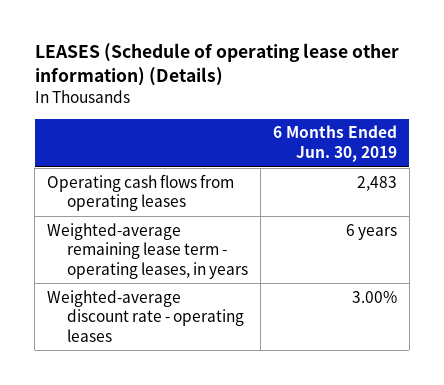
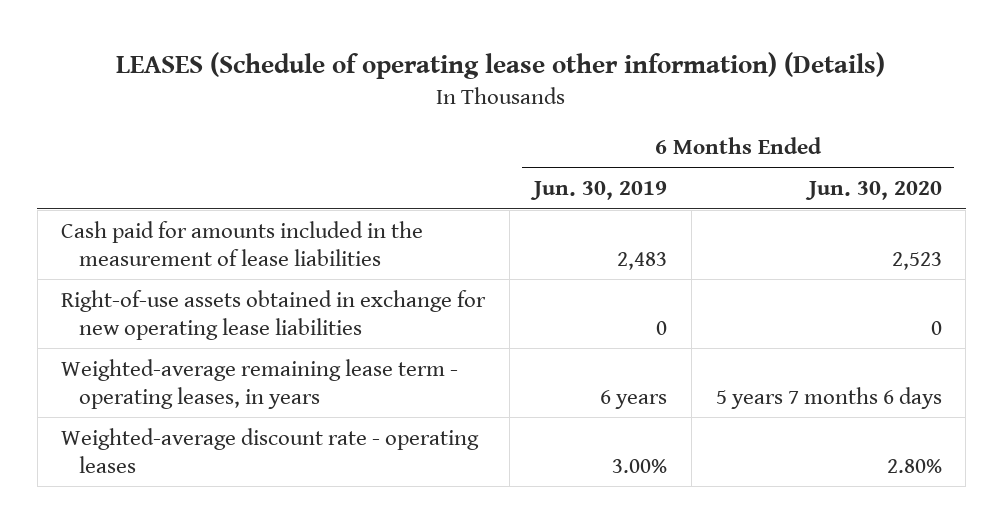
- | 6 Months Ended Jun. 30, 2019
+ | 6 Months Ended Jun. 30, 2019 | 6 Months Ended Jun. 30, 2020
- Operating cash flows from operating leases | 2,483
+ Cash paid for amounts included in the measurement of lease liabilities | 2,483 | 2,523
+ Right-of-use assets obtained in exchange for new operating lease liabilities | 0 | 0

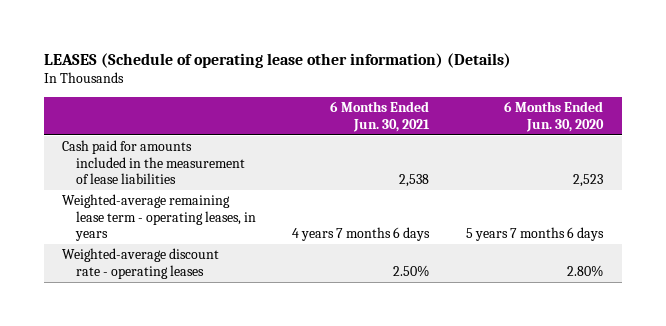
- | 6 Months Ended Jun. 30, 2019 | 6 Months Ended Jun. 30, 2020
+ | 6 Months Ended Jun. 30, 2021 | 6 Months Ended Jun. 30, 2020
- Right-of-use assets obtained in exchange for new operating lease liabilities | 0 | 0

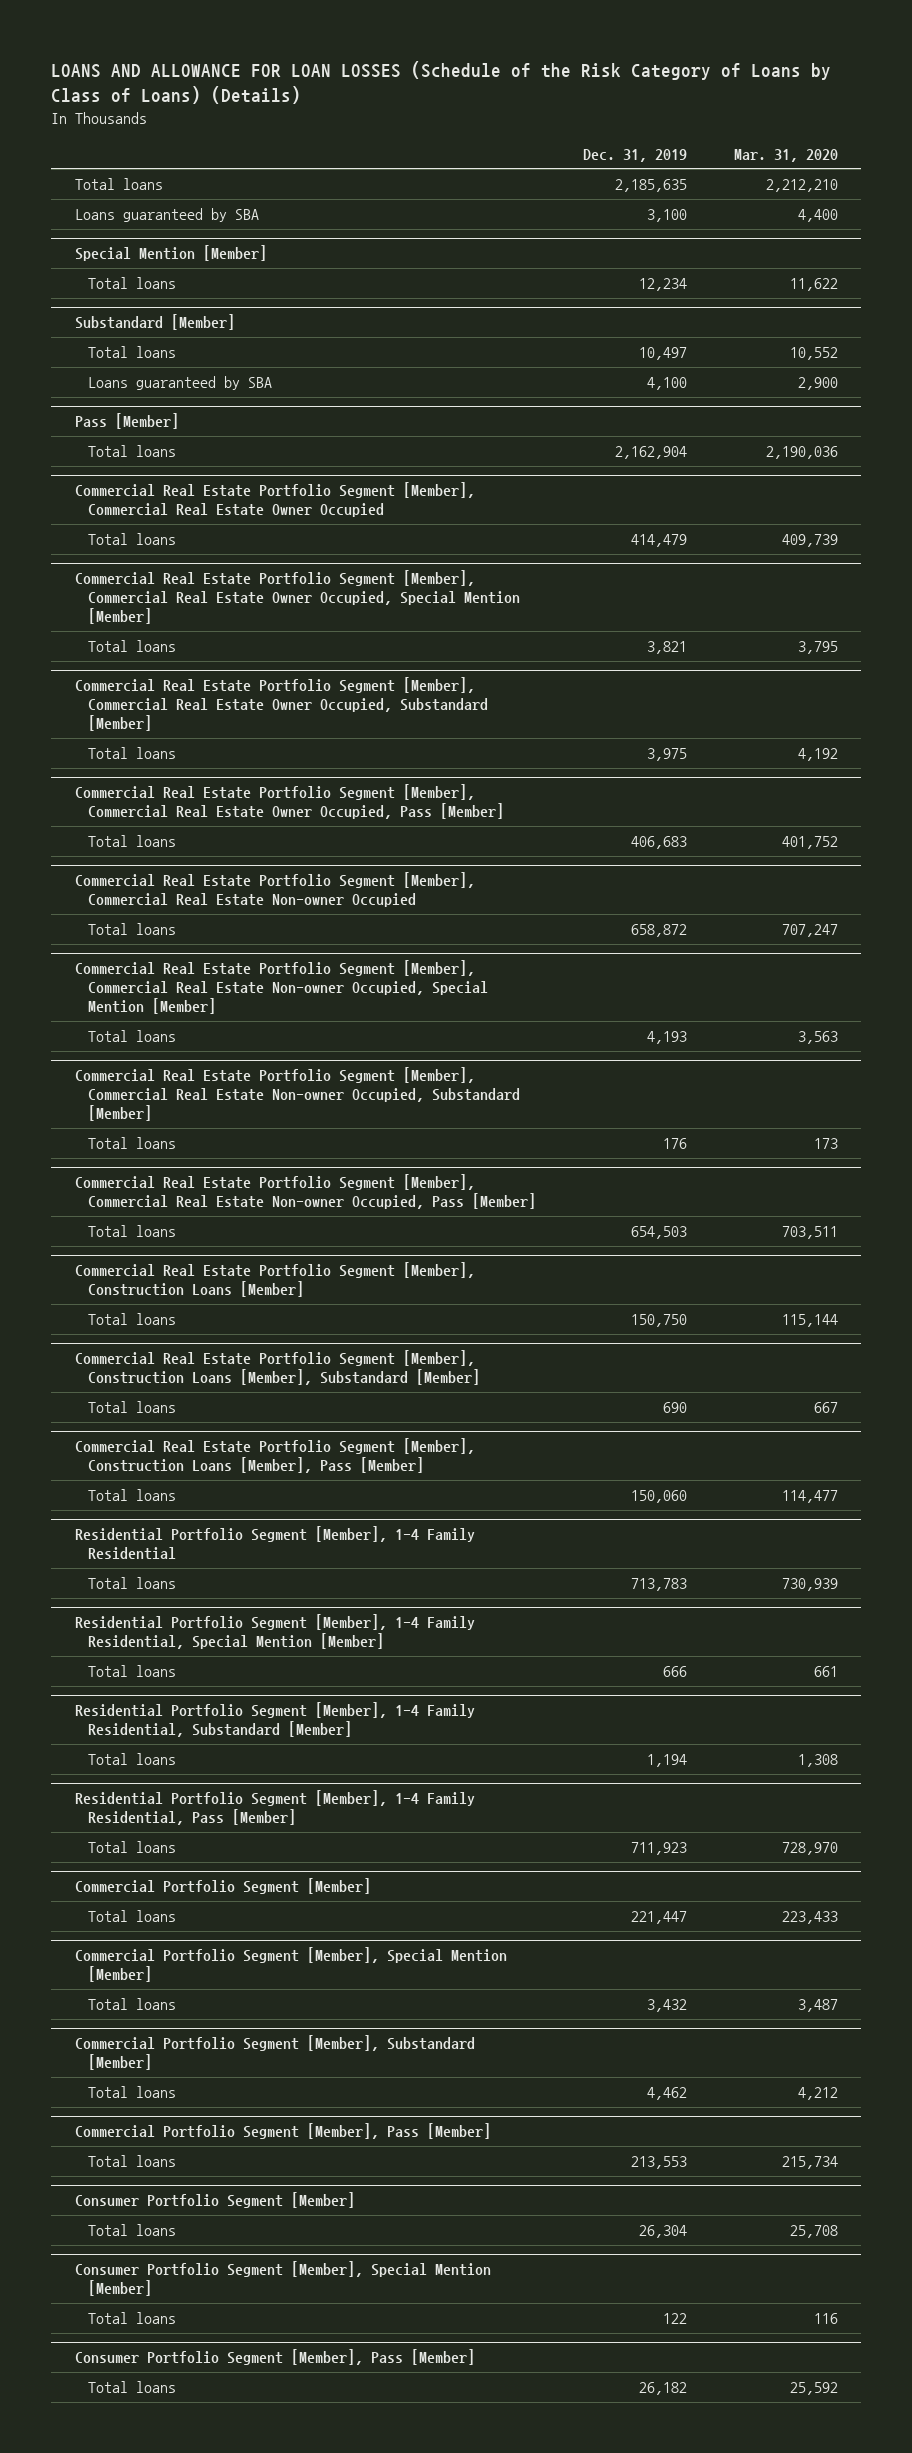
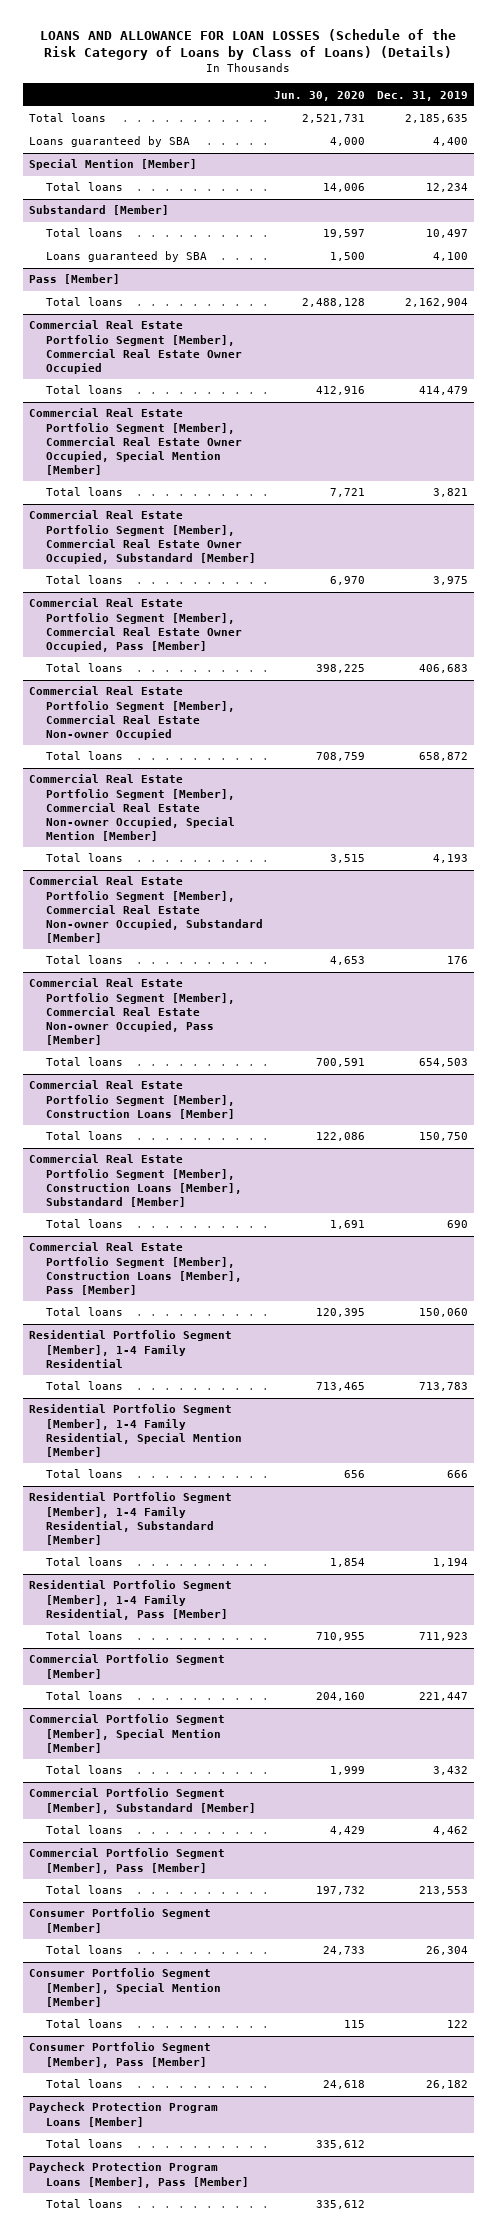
- | Dec. 31, 2019 | Mar. 31, 2020
+ | Jun. 30, 2020 | Dec. 31, 2019
- Loans guaranteed by SBA | 3,100 | 4,400
+ Loans guaranteed by SBA | 4,000 | 4,400
+ Paycheck Protection Program Loans [Member]
+ Total loans | 335,612 |
+ Paycheck Protection Program Loans [Member], Pass [Member]
+ Total loans | 335,612 |

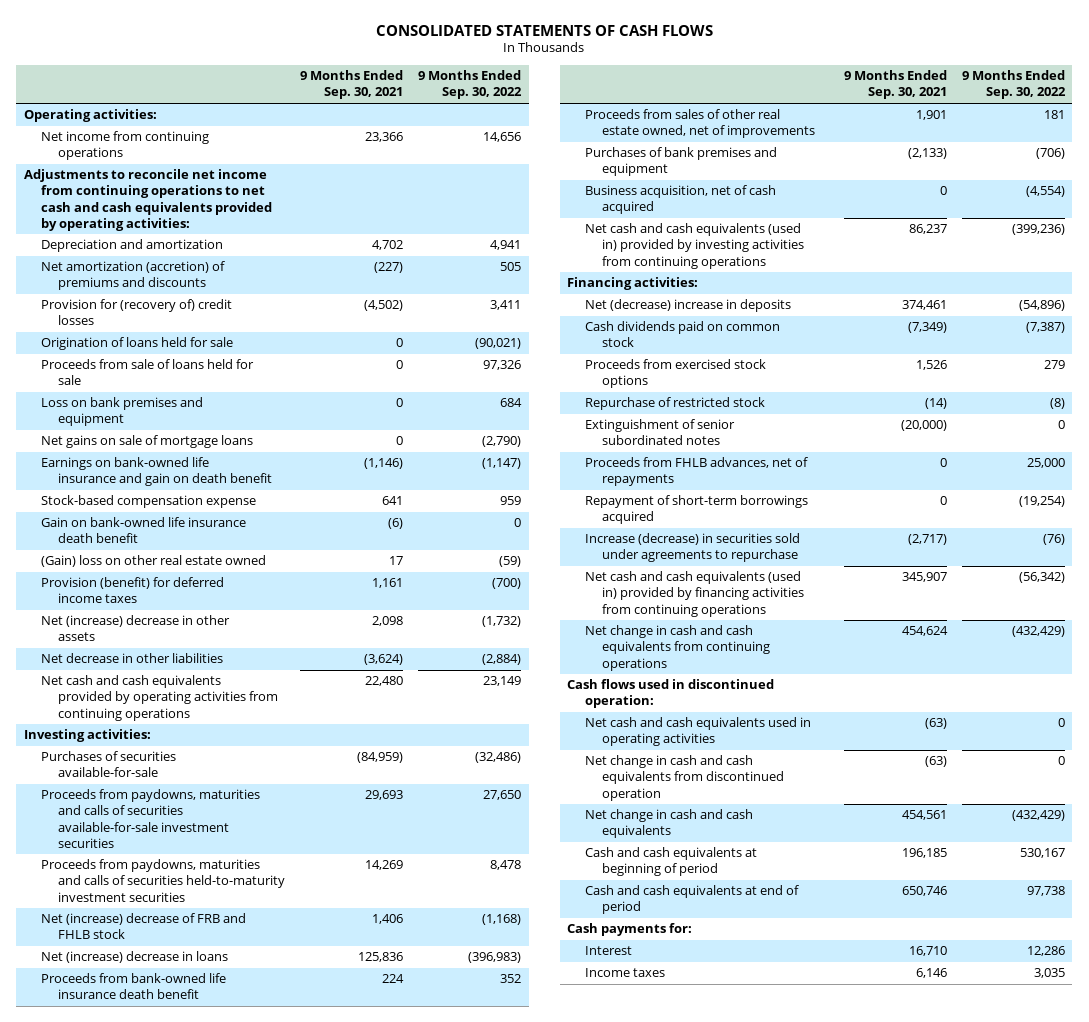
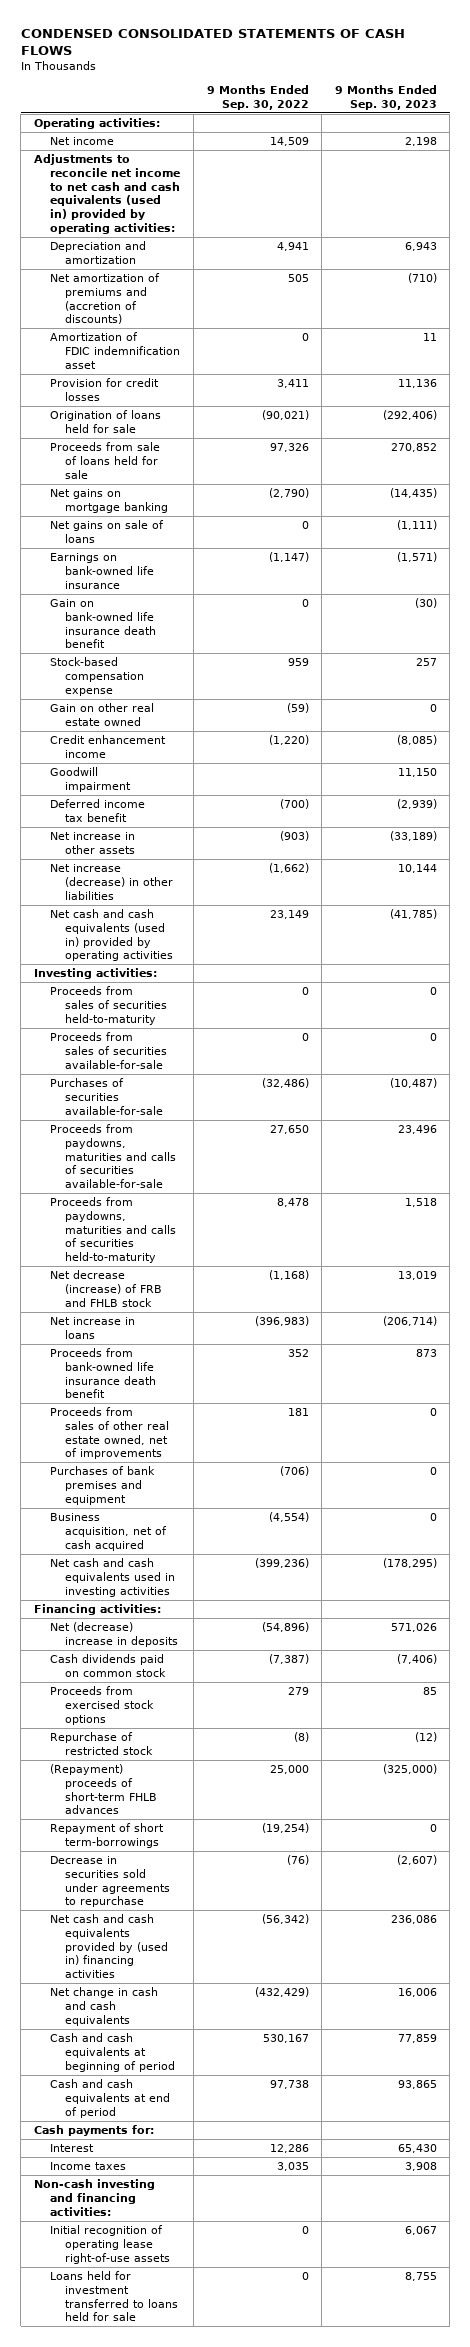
- CONSOLIDATED STATEMENTS OF CASH FLOWS
+ CONDENSED CONSOLIDATED STATEMENTS OF CASH FLOWS
- | 9 Months Ended Sep. 30, 2021 | 9 Months Ended Sep. 30, 2022
+ | 9 Months Ended Sep. 30, 2022 | 9 Months Ended Sep. 30, 2023
- Net income from continuing operations | 23,366 | 14,656
- Adjustments to reconcile net income from continuing operations to net cash and cash equivalents provided by operating activities:
+ Net income | 14,509 | 2,198
+ Adjustments to reconcile net income to net cash and cash equivalents (used in) provided by operating activities:
- Net amortization (accretion) of premiums and discounts | (227) | 505
- Provision for (recovery of) credit losses | (4,502) | 3,411
+ Net amortization of premiums and (accretion of discounts) | 505 | (710)
+ Amortization of FDIC indemnification asset | 0 | 11
+ Provision for credit losses | 3,411 | 11,136
- Loss on bank premises and equipment | 0 | 684
- Net gains on sale of mortgage loans | 0 | (2,790)
- Earnings on bank-owned life insurance and gain on death benefit | (1,146) | (1,147)
+ Net gains on mortgage banking | (2,790) | (14,435)
+ Net gains on sale of loans | 0 | (1,111)
+ Earnings on bank-owned life insurance | (1,147) | (1,571)
- (Gain) loss on other real estate owned | 17 | (59)
- Provision (benefit) for deferred income taxes | 1,161 | (700)
- Net (increase) decrease in other assets | 2,098 | (1,732)
- Net decrease in other liabilities | (3,624) | (2,884)
- Net cash and cash equivalents provided by operating activities from continuing operations | 22,480 | 23,149
moved down: Stock-based compensation expense | 959 | 257
+ Gain on other real estate owned | (59) | 0
+ Credit enhancement income | (1,220) | (8,085)
+ Goodwill impairment | | 11,150
+ Deferred income tax benefit | (700) | (2,939)
+ Net increase in other assets | (903) | (33,189)
+ Net increase (decrease) in other liabilities | (1,662) | 10,144
+ Net cash and cash equivalents (used in) provided by operating activities | 23,149 | (41,785)
+ Proceeds from sales of securities held-to-maturity | 0 | 0
+ Proceeds from sales of securities available-for-sale | 0 | 0
- Proceeds from paydowns, maturities and calls of securities available-for-sale investment securities | 29,693 | 27,650
- Proceeds from paydowns, maturities and calls of securities held-to-maturity investment securities | 14,269 | 8,478
- Net (increase) decrease of FRB and FHLB stock | 1,406 | (1,168)
- Net (increase) decrease in loans | 125,836 | (396,983)
+ Proceeds from paydowns, maturities and calls of securities available-for-sale | 27,650 | 23,496
+ Proceeds from paydowns, maturities and calls of securities held-to-maturity | 8,478 | 1,518
+ Net decrease (increase) of FRB and FHLB stock | (1,168) | 13,019
+ Net increase in loans | (396,983) | (206,714)
- Net cash and cash equivalents (used in) provided by investing activities from continuing operations | 86,237 | (399,236)
+ Net cash and cash equivalents used in investing activities | (399,236) | (178,295)
- Extinguishment of senior subordinated notes | (20,000) | 0
- Proceeds from FHLB advances, net of repayments | 0 | 25,000
- Repayment of short-term borrowings acquired | 0 | (19,254)
- Increase (decrease) in securities sold under agreements to repurchase | (2,717) | (76)
- Net cash and cash equivalents (used in) provided by financing activities from continuing operations | 345,907 | (56,342)
- Net change in cash and cash equivalents from continuing operations | 454,624 | (432,429)
- Cash flows used in discontinued operation:
- Net cash and cash equivalents used in operating activities | (63) | 0
- Net change in cash and cash equivalents from discontinued operation | (63) | 0
+ (Repayment) proceeds of short-term FHLB advances | 25,000 | (325,000)
+ Repayment of short term-borrowings | (19,254) | 0
+ Decrease in securities sold under agreements to repurchase | (76) | (2,607)
+ Net cash and cash equivalents provided by (used in) financing activities | (56,342) | 236,086
+ Non-cash investing and financing activities:
+ Initial recognition of operating lease right-of-use assets | 0 | 6,067
+ Loans held for investment transferred to loans held for sale | 0 | 8,755

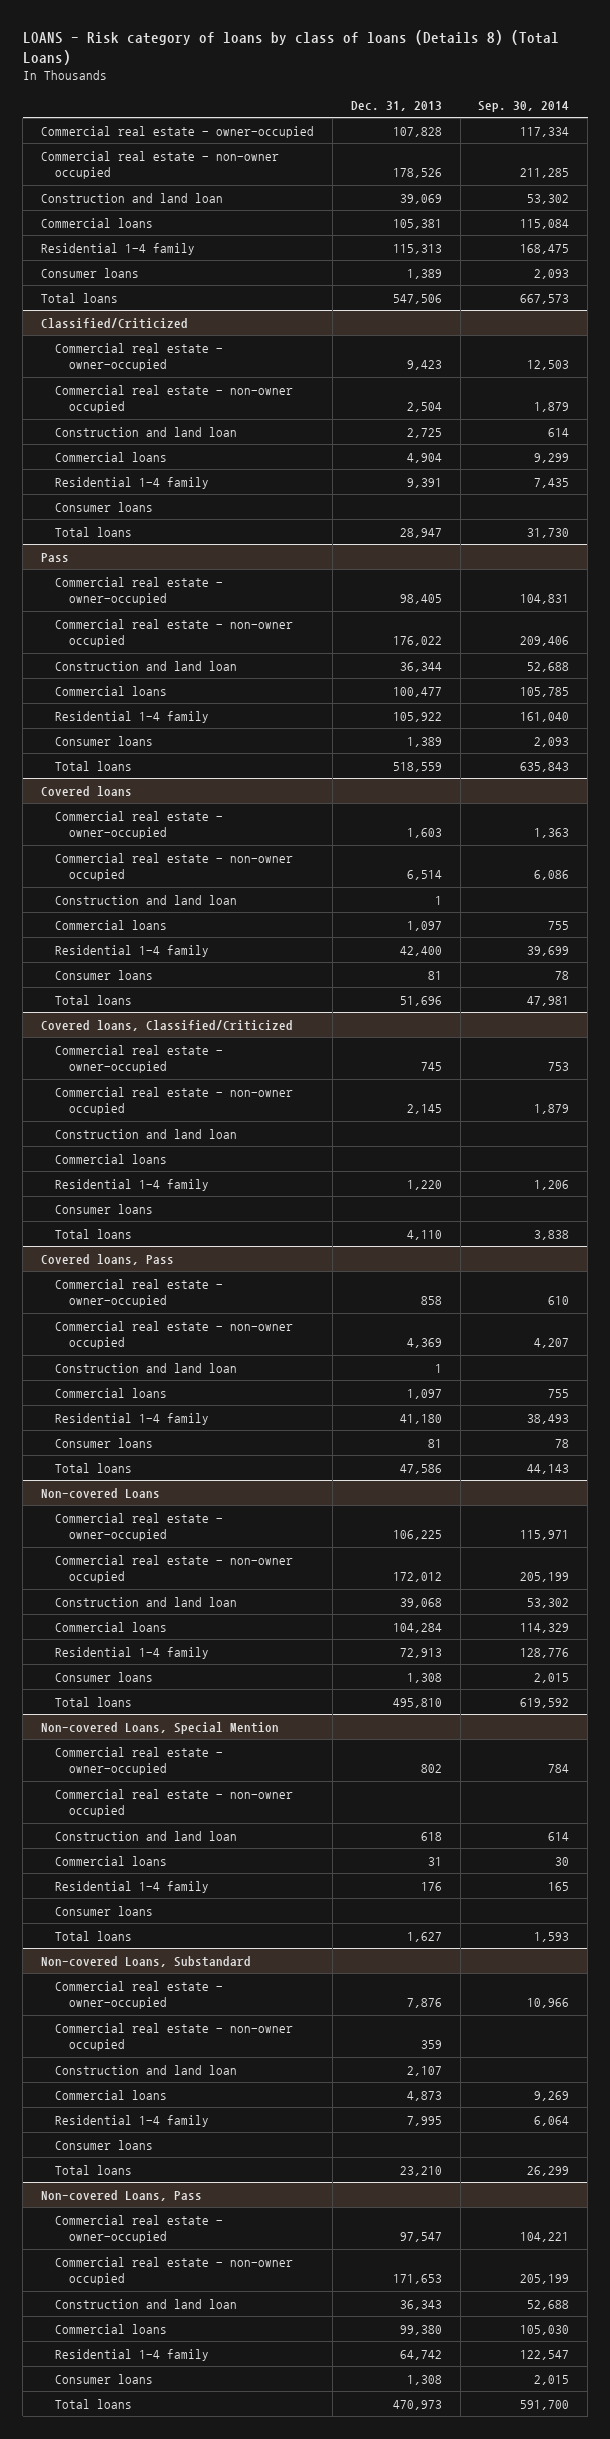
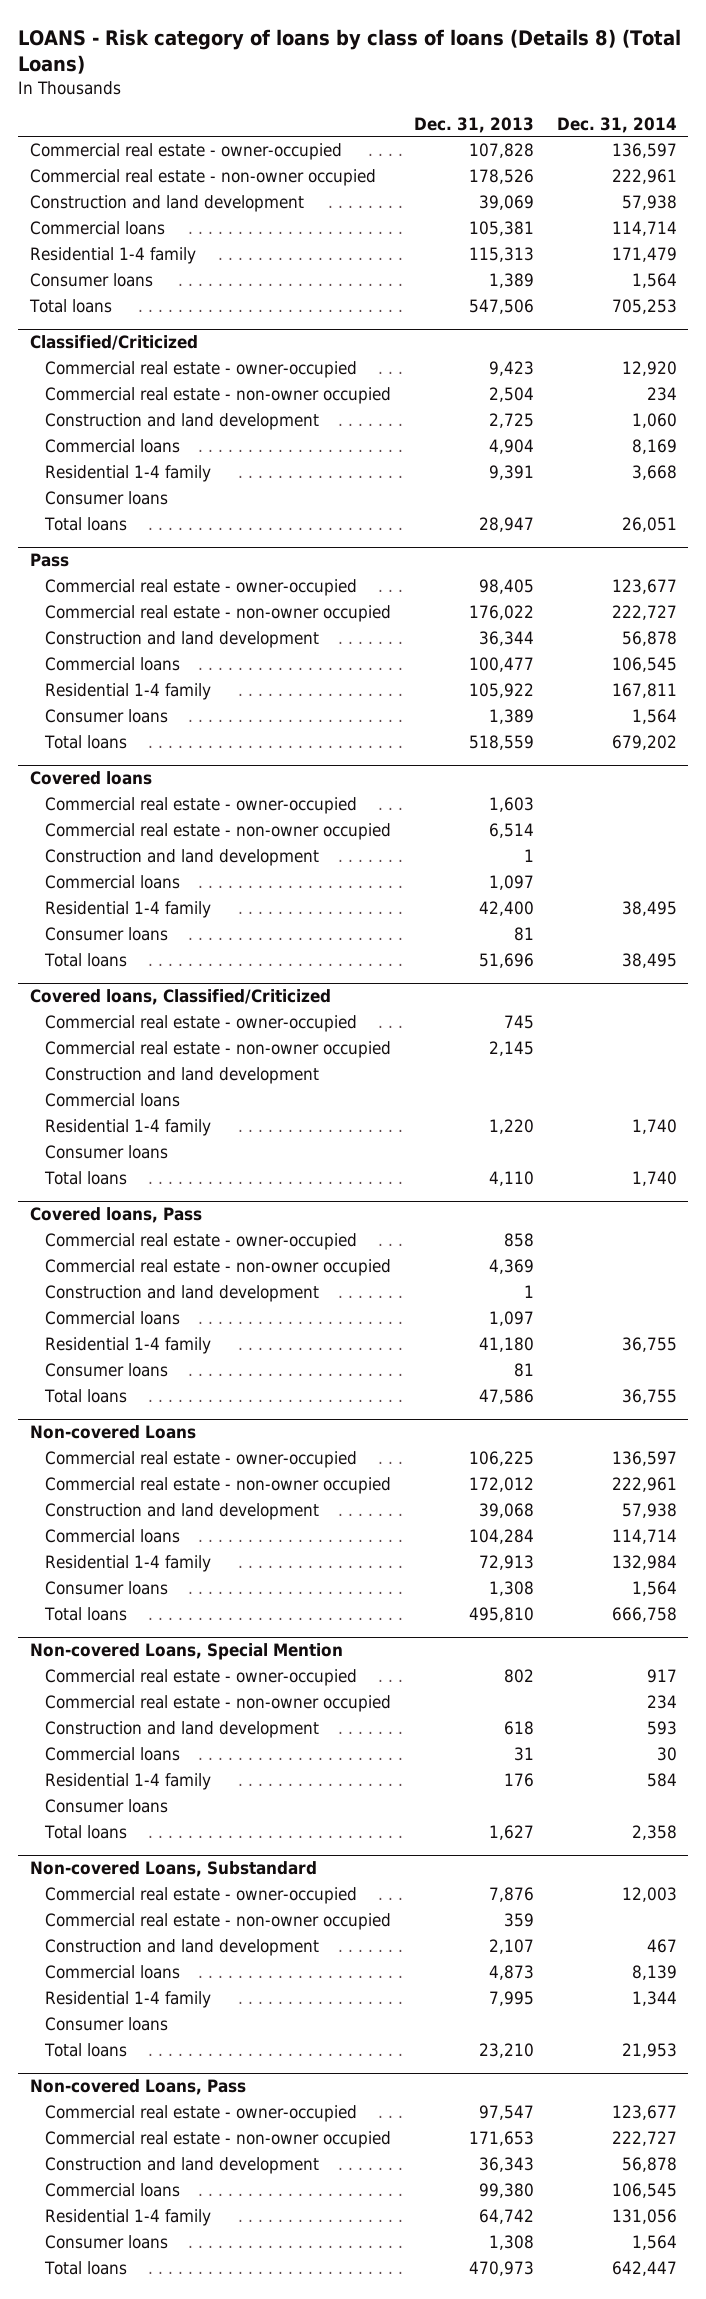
- | Dec. 31, 2013 | Sep. 30, 2014
+ | Dec. 31, 2013 | Dec. 31, 2014
- Construction and land loan | 39,069 | 53,302
+ Construction and land development | 39,069 | 57,938
@ Classified/Criticized
- Construction and land loan | 2,725 | 614
+ Construction and land development | 2,725 | 1,060
@ Pass
- Construction and land loan | 36,344 | 52,688
+ Construction and land development | 36,344 | 56,878
@ Covered loans
- Construction and land loan | 1 |
+ Construction and land development | 1 |
@ Covered loans, Classified/Criticized
- Construction and land loan
+ Construction and land development
@ Covered loans, Pass
- Construction and land loan | 1 |
+ Construction and land development | 1 |
@ Non-covered Loans
- Construction and land loan | 39,068 | 53,302
+ Construction and land development | 39,068 | 57,938
@ Non-covered Loans, Special Mention
- Construction and land loan | 618 | 614
+ Construction and land development | 618 | 593
@ Non-covered Loans, Substandard
- Construction and land loan | 2,107 |
+ Construction and land development | 2,107 | 467
@ Non-covered Loans, Pass
- Construction and land loan | 36,343 | 52,688
+ Construction and land development | 36,343 | 56,878

